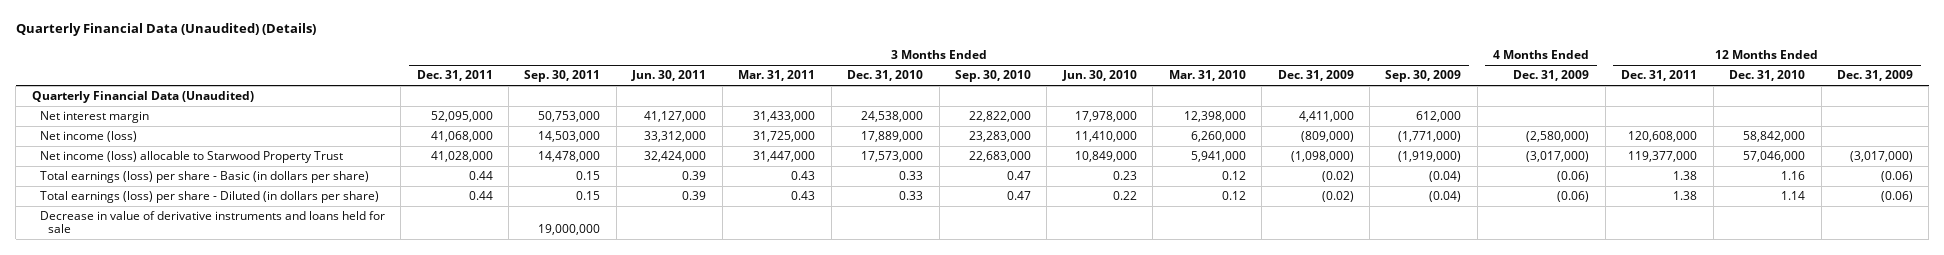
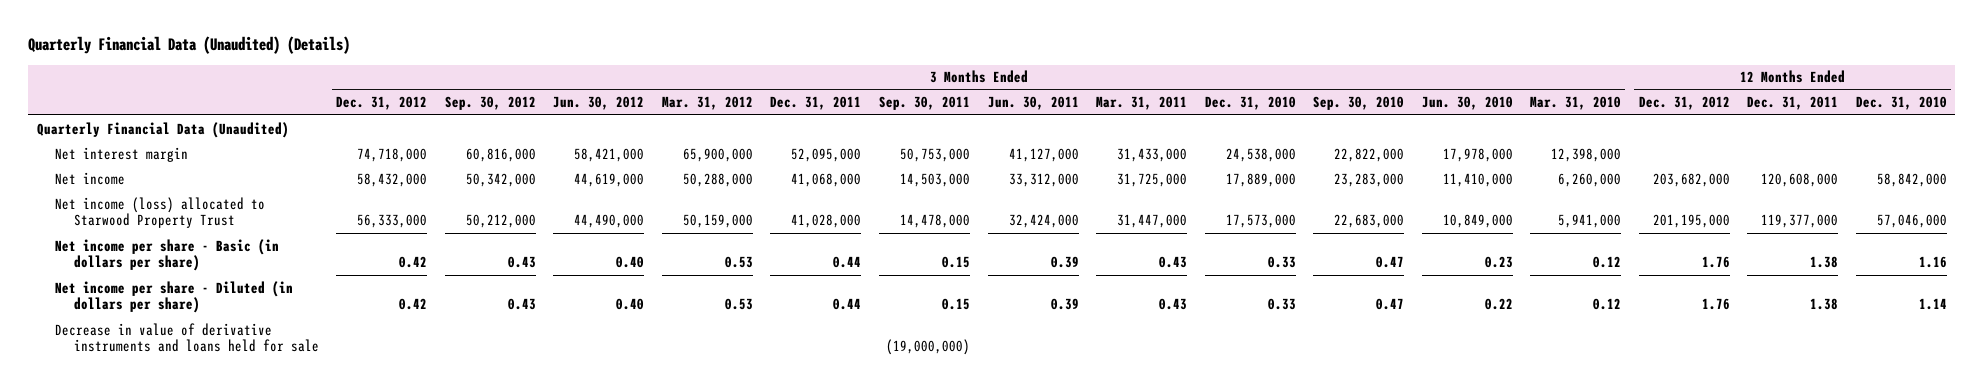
- | 3 Months Ended Dec. 31, 2011 | 3 Months Ended Sep. 30, 2011 | 3 Months Ended Jun. 30, 2011 | 3 Months Ended Mar. 31, 2011 | 3 Months Ended Dec. 31, 2010 | 3 Months Ended Sep. 30, 2010 | 3 Months Ended Jun. 30, 2010 | 3 Months Ended Mar. 31, 2010 | 3 Months Ended Dec. 31, 2009 | 3 Months Ended Sep. 30, 2009 | 4 Months Ended Dec. 31, 2009 | 12 Months Ended Dec. 31, 2011 | 12 Months Ended Dec. 31, 2010 | 12 Months Ended Dec. 31, 2009
+ | 3 Months Ended Dec. 31, 2012 | 3 Months Ended Sep. 30, 2012 | 3 Months Ended Jun. 30, 2012 | 3 Months Ended Mar. 31, 2012 | 3 Months Ended Dec. 31, 2011 | 3 Months Ended Sep. 30, 2011 | 3 Months Ended Jun. 30, 2011 | 3 Months Ended Mar. 31, 2011 | 3 Months Ended Dec. 31, 2010 | 3 Months Ended Sep. 30, 2010 | 3 Months Ended Jun. 30, 2010 | 3 Months Ended Mar. 31, 2010 | 12 Months Ended Dec. 31, 2012 | 12 Months Ended Dec. 31, 2011 | 12 Months Ended Dec. 31, 2010
- Net income (loss) | 41,068,000 | 14,503,000 | 33,312,000 | 31,725,000 | 17,889,000 | 23,283,000 | 11,410,000 | 6,260,000 | (809,000) | (1,771,000) | (2,580,000) | 120,608,000 | 58,842,000 |
- Net income (loss) allocable to Starwood Property Trust | 41,028,000 | 14,478,000 | 32,424,000 | 31,447,000 | 17,573,000 | 22,683,000 | 10,849,000 | 5,941,000 | (1,098,000) | (1,919,000) | (3,017,000) | 119,377,000 | 57,046,000 | (3,017,000)
- Total earnings (loss) per share - Basic (in dollars per share) | 0.44 | 0.15 | 0.39 | 0.43 | 0.33 | 0.47 | 0.23 | 0.12 | (0.02) | (0.04) | (0.06) | 1.38 | 1.16 | (0.06)
- Total earnings (loss) per share - Diluted (in dollars per share) | 0.44 | 0.15 | 0.39 | 0.43 | 0.33 | 0.47 | 0.22 | 0.12 | (0.02) | (0.04) | (0.06) | 1.38 | 1.14 | (0.06)
- Decrease in value of derivative instruments and loans held for sale | | 19,000,000 | | | | | | | | | | | |
+ Net income | 58,432,000 | 50,342,000 | 44,619,000 | 50,288,000 | 41,068,000 | 14,503,000 | 33,312,000 | 31,725,000 | 17,889,000 | 23,283,000 | 11,410,000 | 6,260,000 | 203,682,000 | 120,608,000 | 58,842,000
+ Net income (loss) allocated to Starwood Property Trust | 56,333,000 | 50,212,000 | 44,490,000 | 50,159,000 | 41,028,000 | 14,478,000 | 32,424,000 | 31,447,000 | 17,573,000 | 22,683,000 | 10,849,000 | 5,941,000 | 201,195,000 | 119,377,000 | 57,046,000
+ Net income per share - Basic (in dollars per share) | 0.42 | 0.43 | 0.40 | 0.53 | 0.44 | 0.15 | 0.39 | 0.43 | 0.33 | 0.47 | 0.23 | 0.12 | 1.76 | 1.38 | 1.16
+ Net income per share - Diluted (in dollars per share) | 0.42 | 0.43 | 0.40 | 0.53 | 0.44 | 0.15 | 0.39 | 0.43 | 0.33 | 0.47 | 0.22 | 0.12 | 1.76 | 1.38 | 1.14
+ Decrease in value of derivative instruments and loans held for sale | | | | | | (19,000,000) | | | | | | | | |

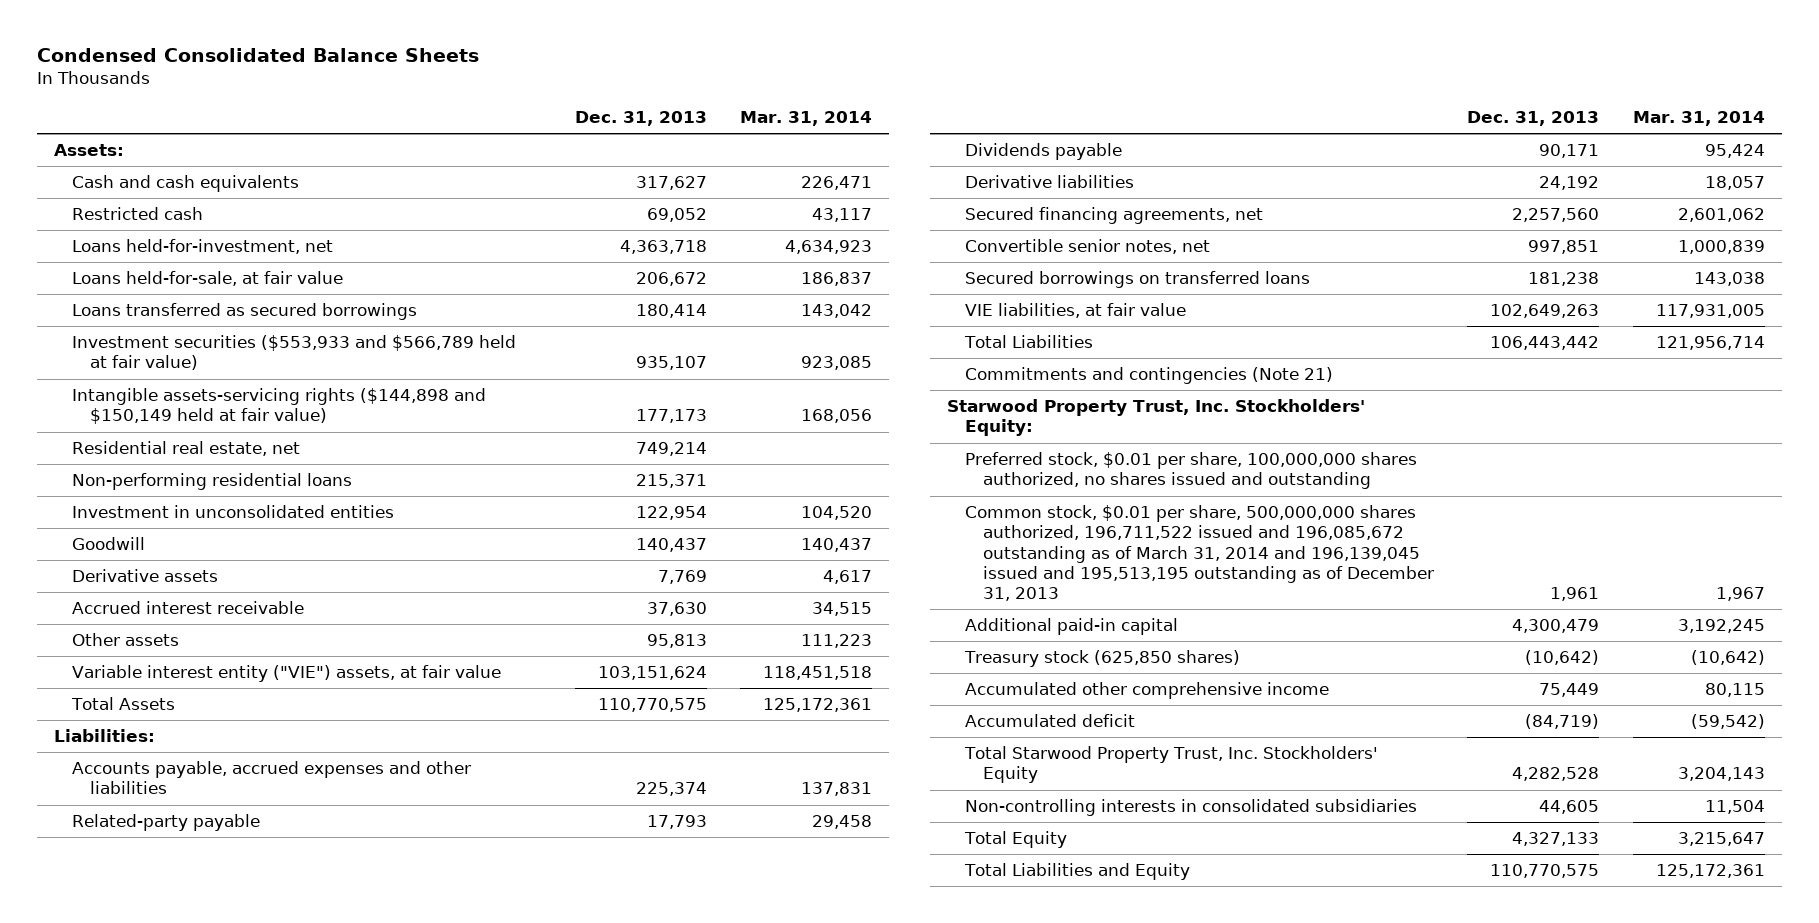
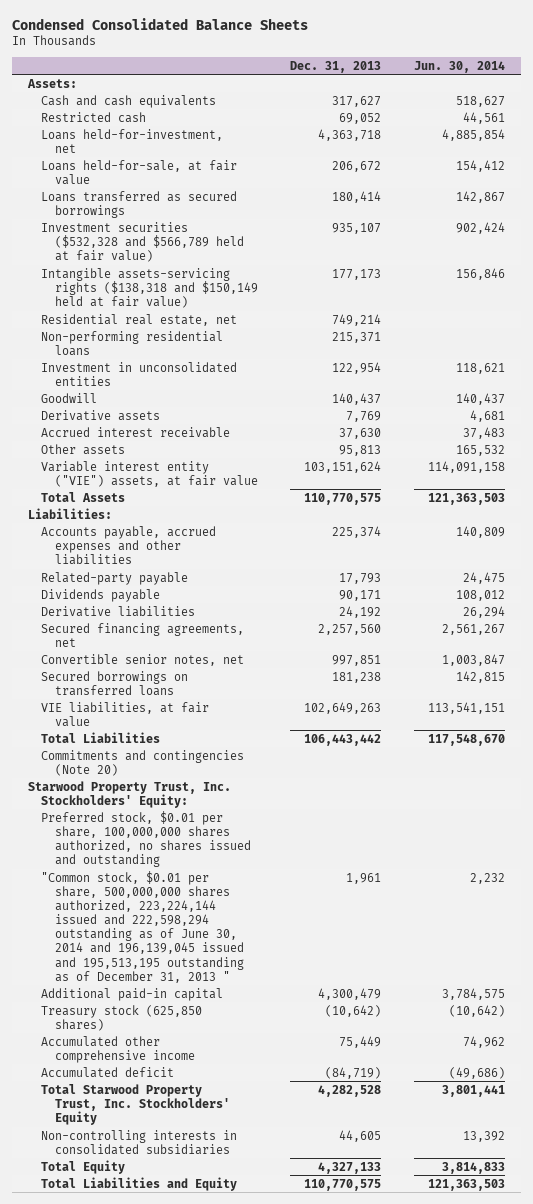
- | Dec. 31, 2013 | Mar. 31, 2014
+ | Dec. 31, 2013 | Jun. 30, 2014
- Investment securities ($553,933 and $566,789 held at fair value) | 935,107 | 923,085
- Intangible assets-servicing rights ($144,898 and $150,149 held at fair value) | 177,173 | 168,056
+ Investment securities ($532,328 and $566,789 held at fair value) | 935,107 | 902,424
+ Intangible assets-servicing rights ($138,318 and $150,149 held at fair value) | 177,173 | 156,846
- Commitments and contingencies (Note 21)
+ Commitments and contingencies (Note 20)
- Common stock, $0.01 per share, 500,000,000 shares authorized, 196,711,522 issued and 196,085,672 outstanding as of March 31, 2014 and 196,139,045 issued and 195,513,195 outstanding as of December 31, 2013 | 1,961 | 1,967
+ "Common stock, $0.01 per share, 500,000,000 shares authorized, 223,224,144 issued and 222,598,294 outstanding as of June 30, 2014 and 196,139,045 issued and 195,513,195 outstanding as of December 31, 2013 " | 1,961 | 2,232

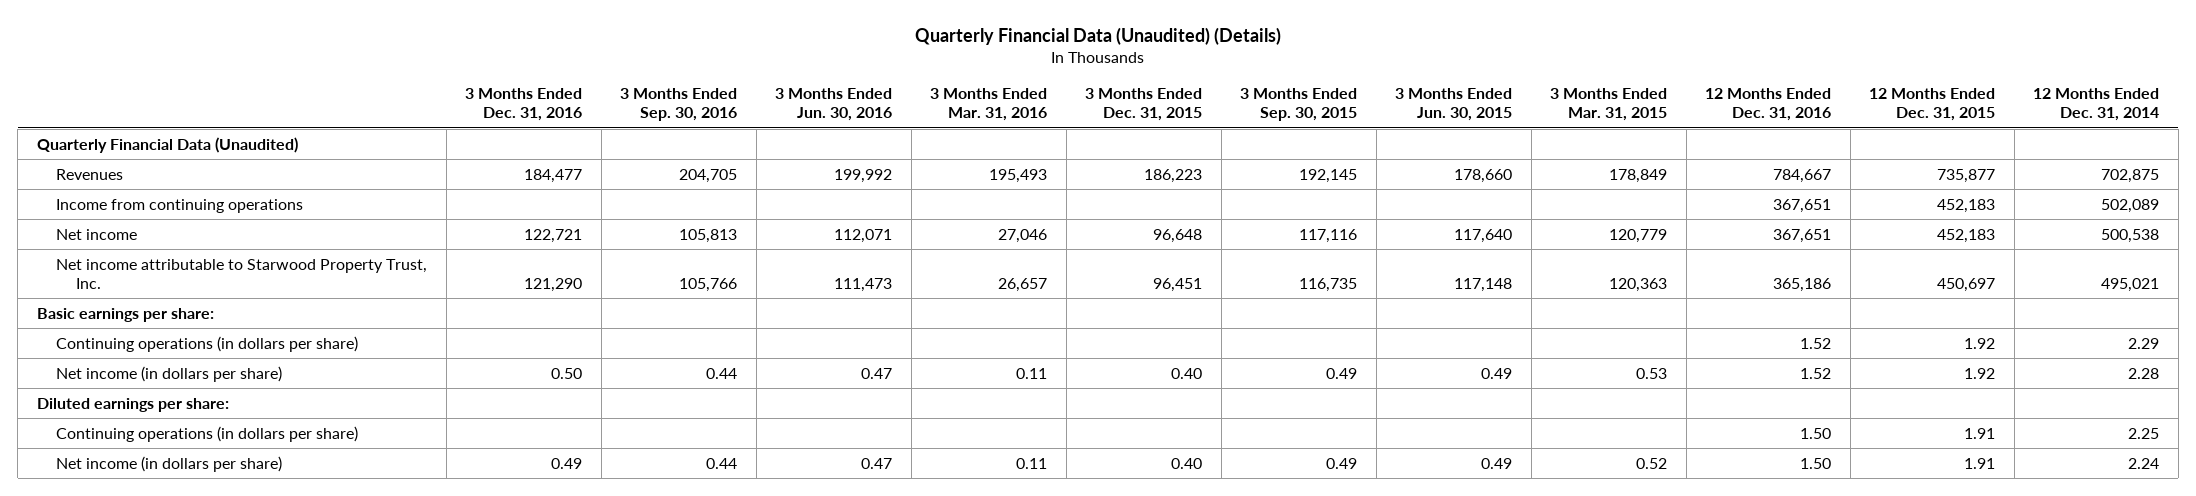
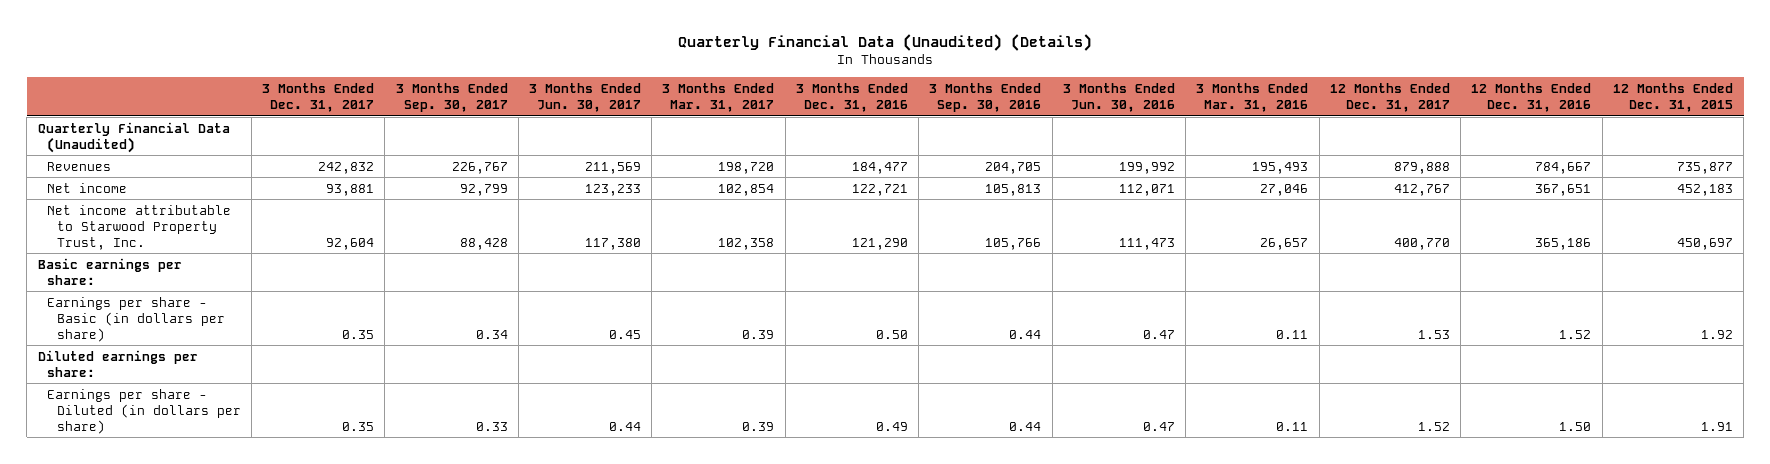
- | 3 Months Ended Dec. 31, 2016 | 3 Months Ended Sep. 30, 2016 | 3 Months Ended Jun. 30, 2016 | 3 Months Ended Mar. 31, 2016 | 3 Months Ended Dec. 31, 2015 | 3 Months Ended Sep. 30, 2015 | 3 Months Ended Jun. 30, 2015 | 3 Months Ended Mar. 31, 2015 | 12 Months Ended Dec. 31, 2016 | 12 Months Ended Dec. 31, 2015 | 12 Months Ended Dec. 31, 2014
+ | 3 Months Ended Dec. 31, 2017 | 3 Months Ended Sep. 30, 2017 | 3 Months Ended Jun. 30, 2017 | 3 Months Ended Mar. 31, 2017 | 3 Months Ended Dec. 31, 2016 | 3 Months Ended Sep. 30, 2016 | 3 Months Ended Jun. 30, 2016 | 3 Months Ended Mar. 31, 2016 | 12 Months Ended Dec. 31, 2017 | 12 Months Ended Dec. 31, 2016 | 12 Months Ended Dec. 31, 2015
- Income from continuing operations | | | | | | | | | 367,651 | 452,183 | 502,089
- Continuing operations (in dollars per share) | | | | | | | | | 1.52 | 1.92 | 2.29
- Net income (in dollars per share) | 0.50 | 0.44 | 0.47 | 0.11 | 0.40 | 0.49 | 0.49 | 0.53 | 1.52 | 1.92 | 2.28
+ Earnings per share - Basic (in dollars per share) | 0.35 | 0.34 | 0.45 | 0.39 | 0.50 | 0.44 | 0.47 | 0.11 | 1.53 | 1.52 | 1.92
- Continuing operations (in dollars per share) | | | | | | | | | 1.50 | 1.91 | 2.25
- Net income (in dollars per share) | 0.49 | 0.44 | 0.47 | 0.11 | 0.40 | 0.49 | 0.49 | 0.52 | 1.50 | 1.91 | 2.24
+ Earnings per share - Diluted (in dollars per share) | 0.35 | 0.33 | 0.44 | 0.39 | 0.49 | 0.44 | 0.47 | 0.11 | 1.52 | 1.50 | 1.91

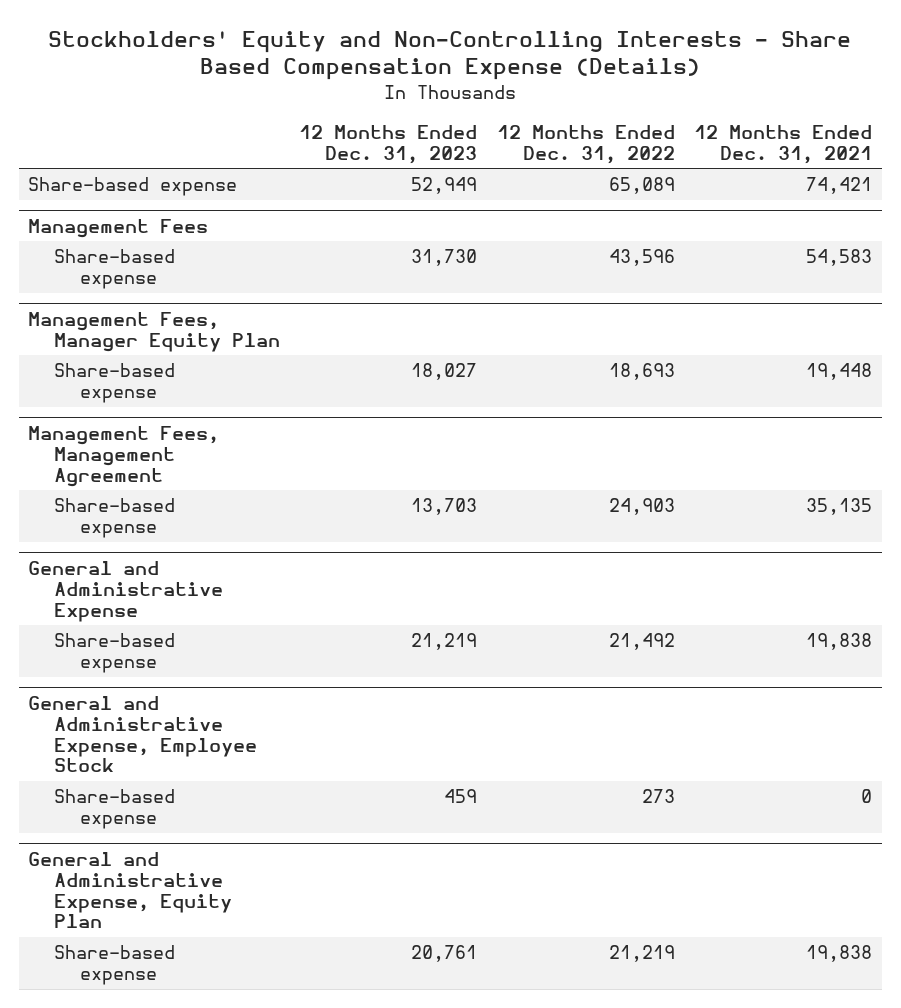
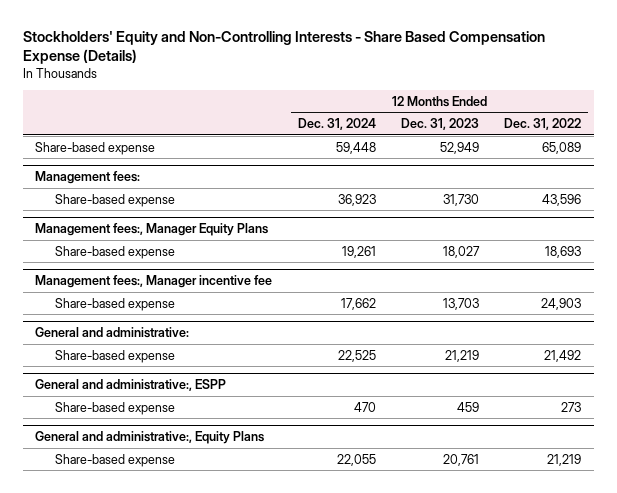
- | 12 Months Ended Dec. 31, 2023 | 12 Months Ended Dec. 31, 2022 | 12 Months Ended Dec. 31, 2021
+ | 12 Months Ended Dec. 31, 2024 | 12 Months Ended Dec. 31, 2023 | 12 Months Ended Dec. 31, 2022
- Management Fees
+ Management fees:
- Management Fees, Manager Equity Plan
+ Management fees:, Manager Equity Plans
- Management Fees, Management Agreement
+ Management fees:, Manager incentive fee
- General and Administrative Expense
+ General and administrative:
- General and Administrative Expense, Employee Stock
+ General and administrative:, ESPP
- General and Administrative Expense, Equity Plan
+ General and administrative:, Equity Plans

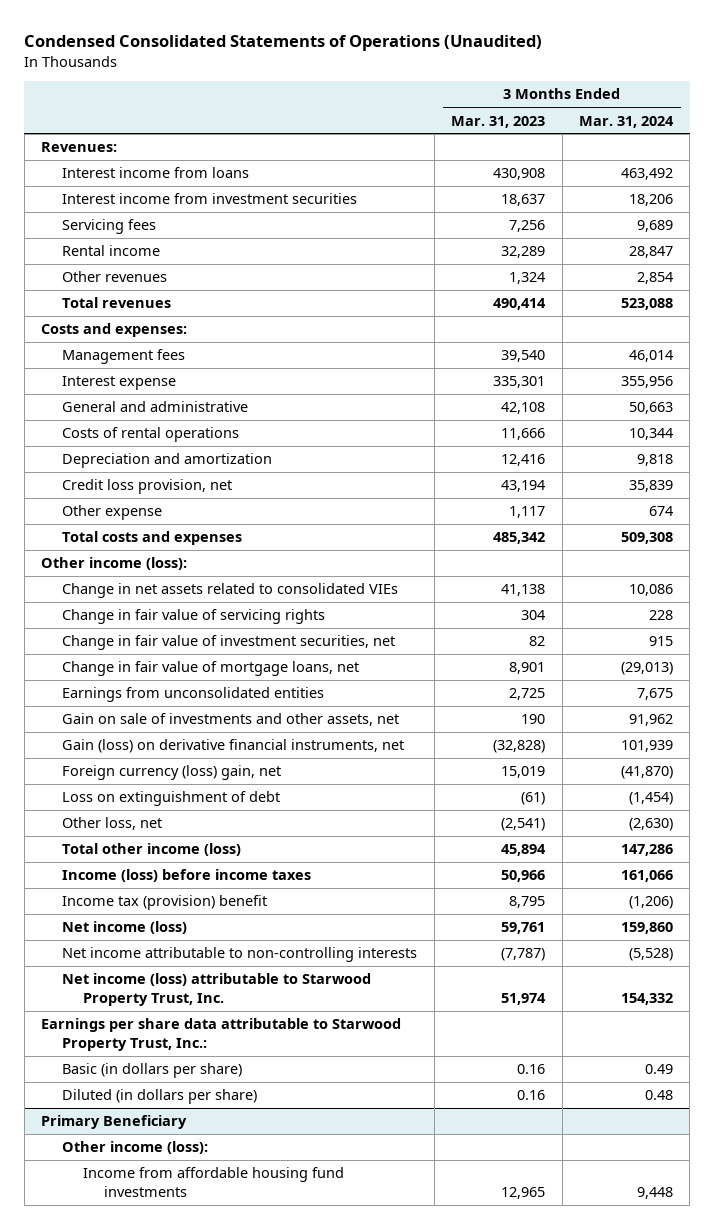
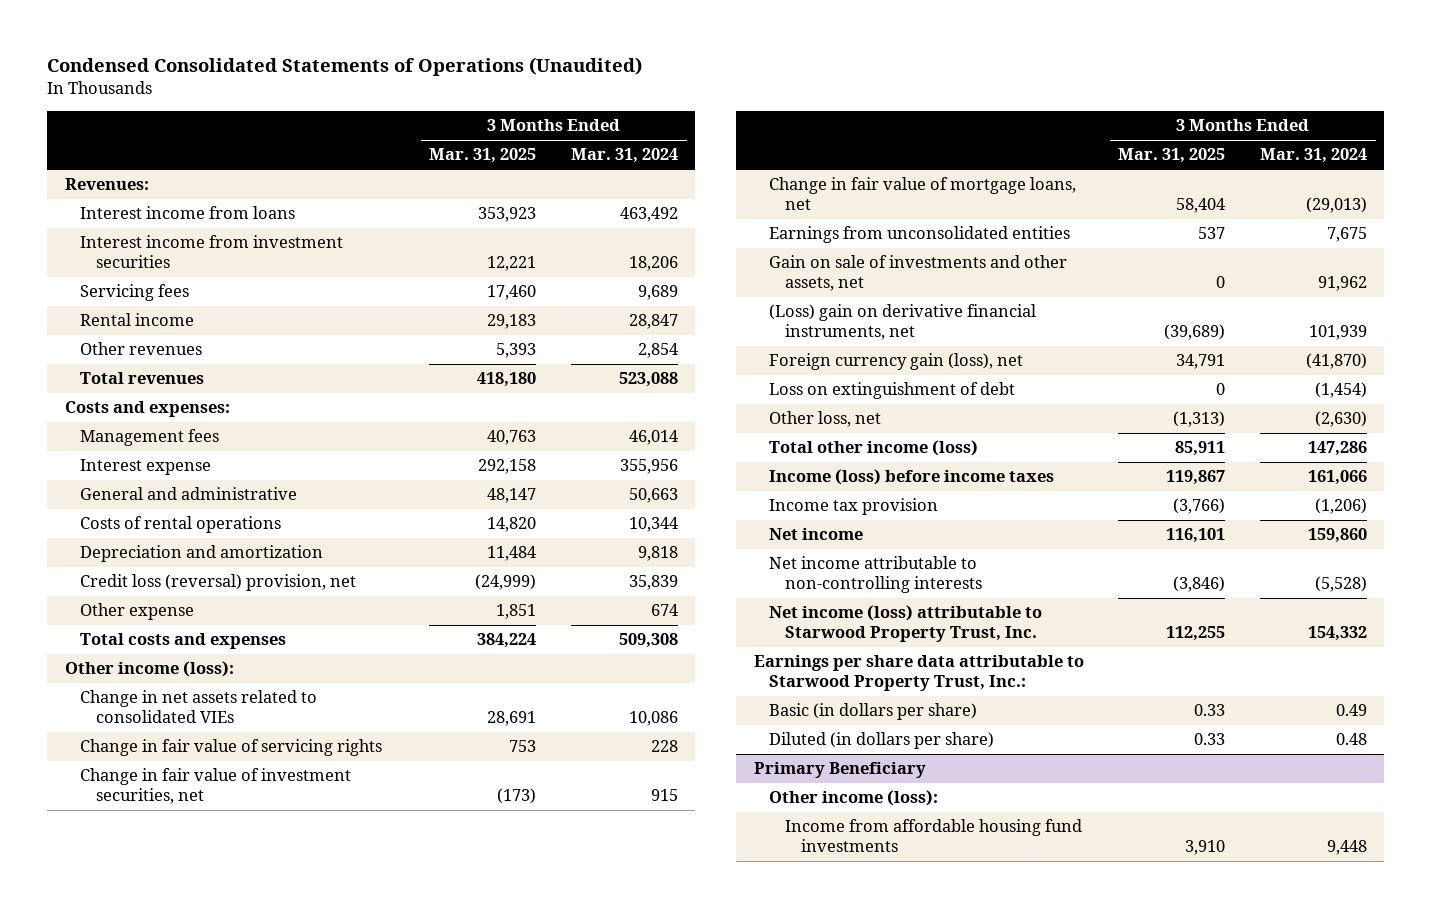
- | 3 Months Ended Mar. 31, 2023 | 3 Months Ended Mar. 31, 2024
+ | 3 Months Ended Mar. 31, 2025 | 3 Months Ended Mar. 31, 2024
- Credit loss provision, net | 43,194 | 35,839
+ Credit loss (reversal) provision, net | (24,999) | 35,839
- Gain (loss) on derivative financial instruments, net | (32,828) | 101,939
- Foreign currency (loss) gain, net | 15,019 | (41,870)
+ (Loss) gain on derivative financial instruments, net | (39,689) | 101,939
+ Foreign currency gain (loss), net | 34,791 | (41,870)
- Income tax (provision) benefit | 8,795 | (1,206)
- Net income (loss) | 59,761 | 159,860
+ Income tax provision | (3,766) | (1,206)
+ Net income | 116,101 | 159,860

